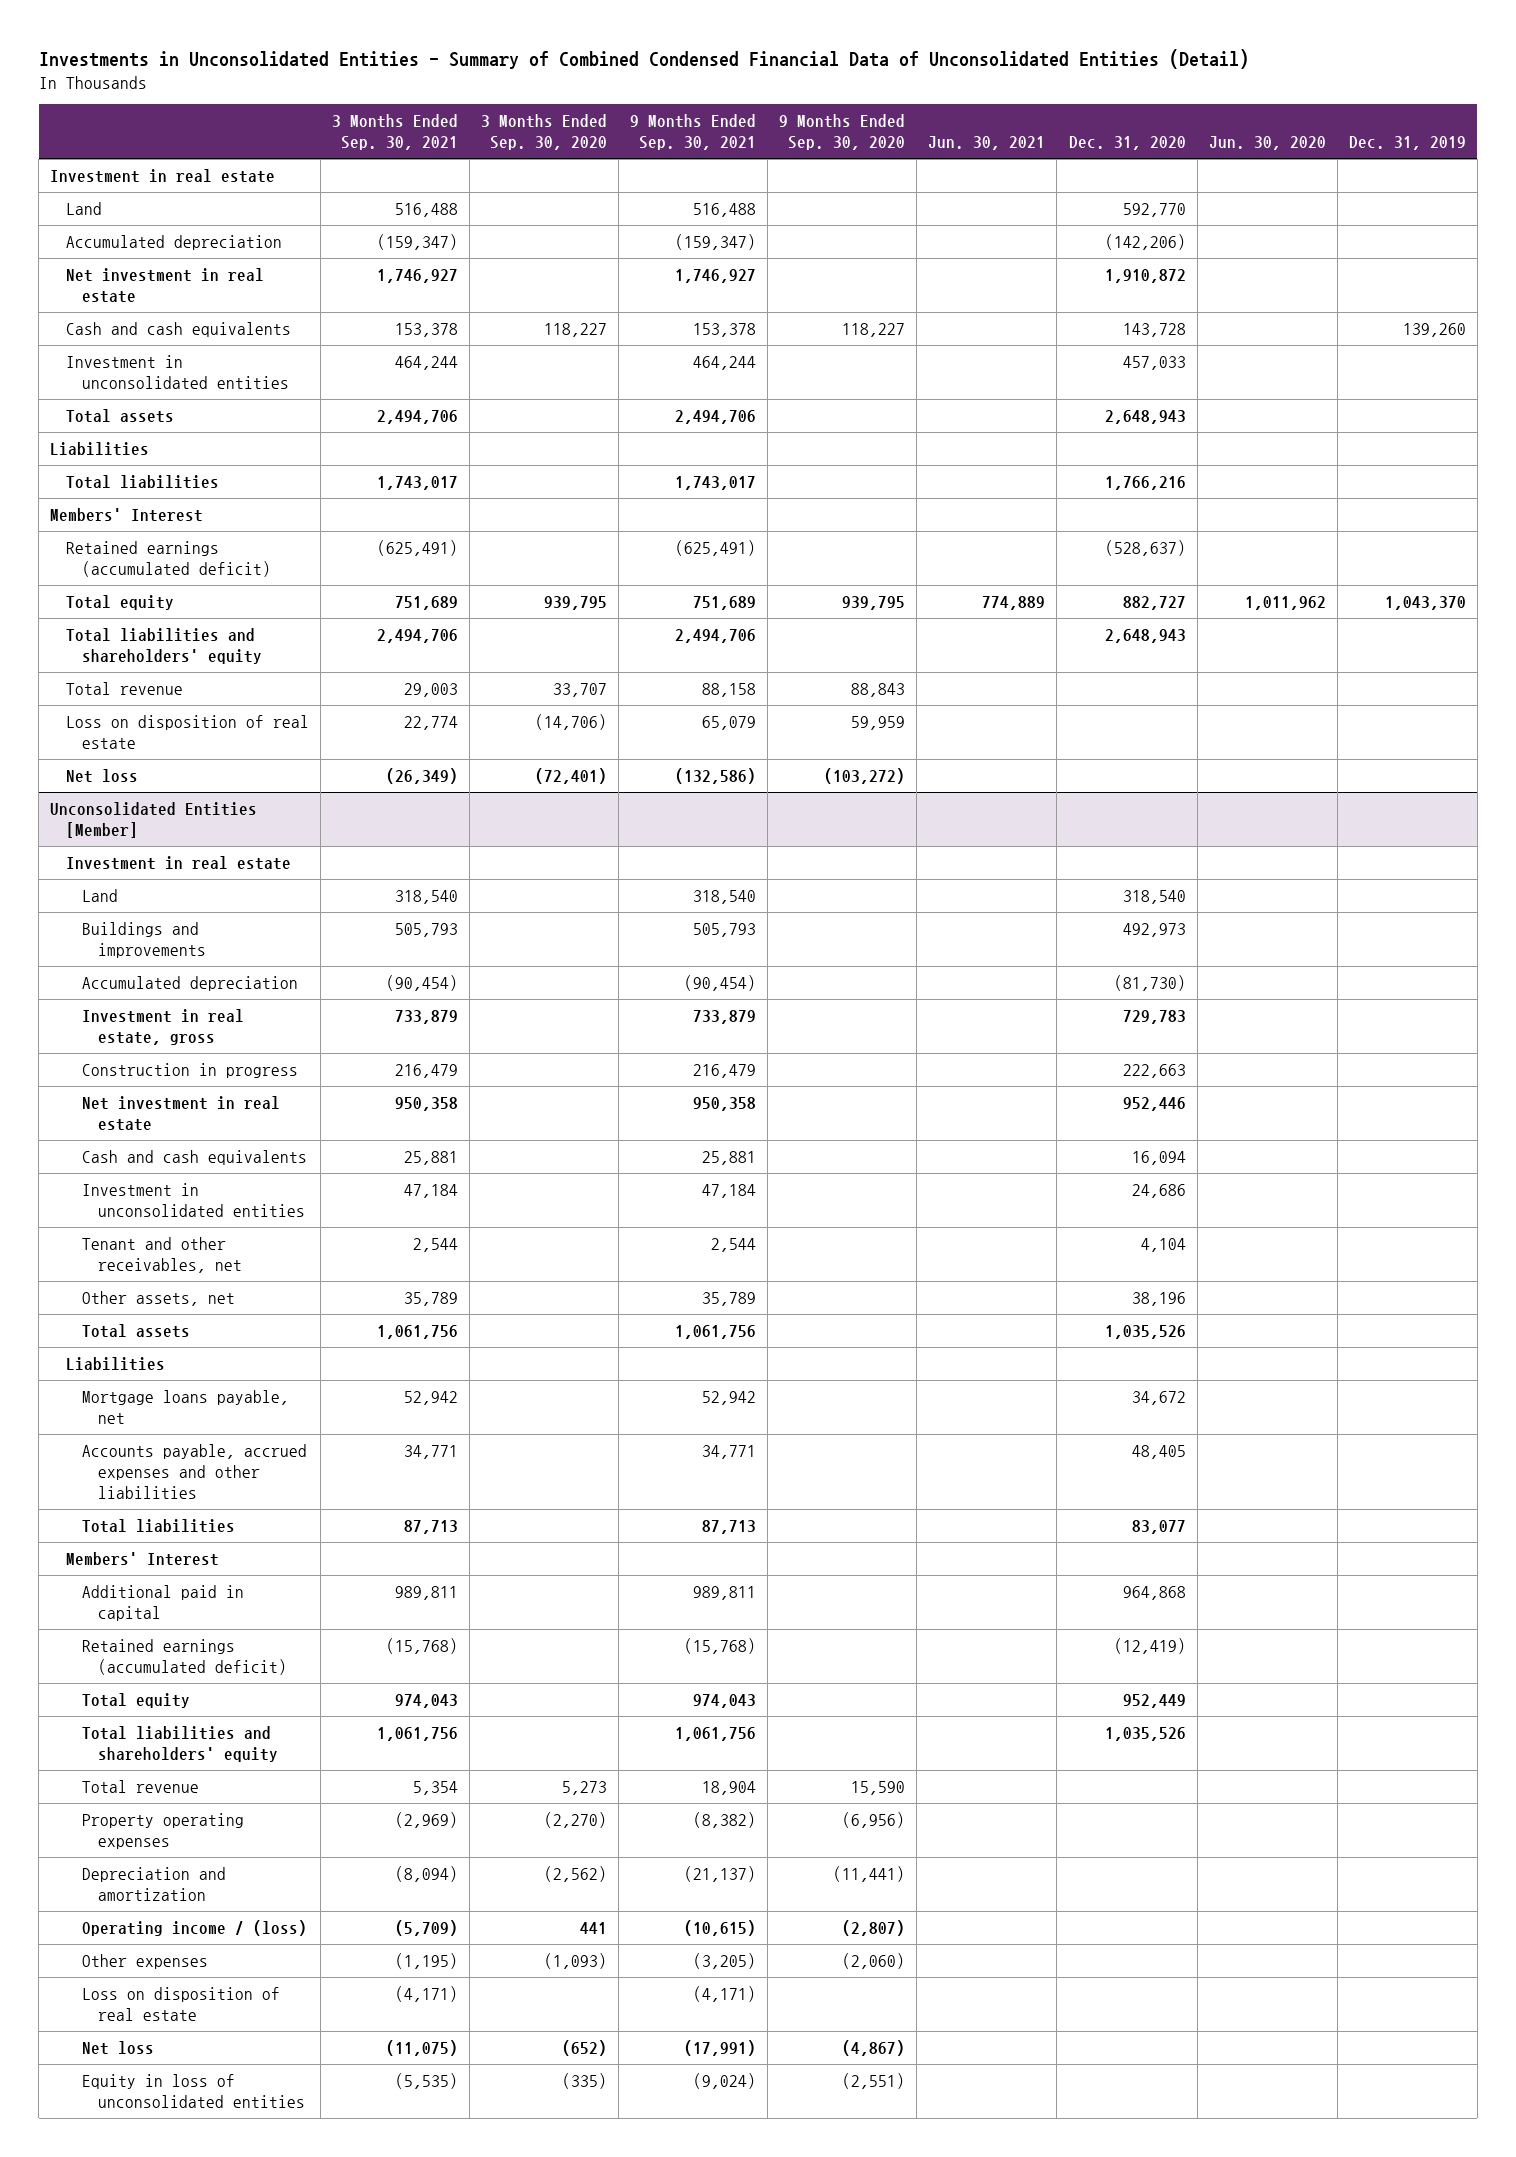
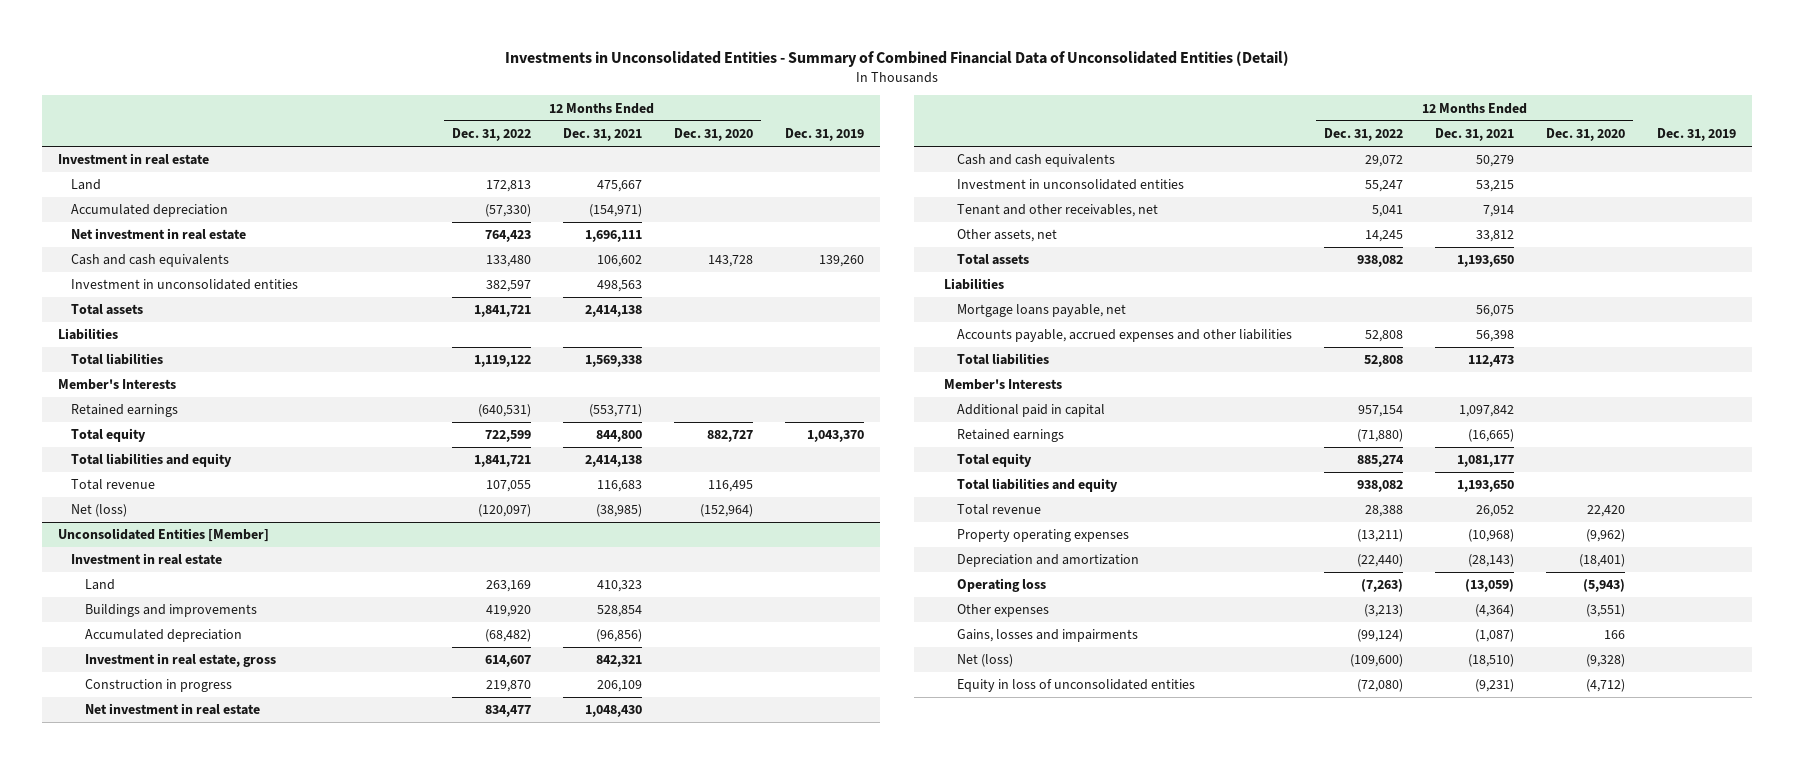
- Investments in Unconsolidated Entities - Summary of Combined Condensed Financial Data of Unconsolidated Entities (Detail)
+ Investments in Unconsolidated Entities - Summary of Combined Financial Data of Unconsolidated Entities (Detail)
- | 3 Months Ended Sep. 30, 2021 | 3 Months Ended Sep. 30, 2020 | 9 Months Ended Sep. 30, 2021 | 9 Months Ended Sep. 30, 2020 | Jun. 30, 2021 | Dec. 31, 2020 | Jun. 30, 2020 | Dec. 31, 2019
+ | 12 Months Ended Dec. 31, 2022 | 12 Months Ended Dec. 31, 2021 | 12 Months Ended Dec. 31, 2020 | Dec. 31, 2019
- Members' Interest
- Retained earnings (accumulated deficit) | (625,491) | | (625,491) | | | (528,637) | |
+ Member's Interests
+ Retained earnings | (640,531) | (553,771) | |
- Total liabilities and shareholders' equity | 2,494,706 | | 2,494,706 | | | 2,648,943 | |
+ Total liabilities and equity | 1,841,721 | 2,414,138 | |
- Loss on disposition of real estate | 22,774 | (14,706) | 65,079 | 59,959 | | | |
- Net loss | (26,349) | (72,401) | (132,586) | (103,272) | | | |
+ Net (loss) | (120,097) | (38,985) | (152,964) |
@ Unconsolidated Entities [Member]
- Members' Interest
+ Member's Interests
- Retained earnings (accumulated deficit) | (15,768) | | (15,768) | | | (12,419) | |
+ Retained earnings | (71,880) | (16,665) | |
- Total liabilities and shareholders' equity | 1,061,756 | | 1,061,756 | | | 1,035,526 | |
+ Total liabilities and equity | 938,082 | 1,193,650 | |
- Operating income / (loss) | (5,709) | 441 | (10,615) | (2,807) | | | |
+ Operating loss | (7,263) | (13,059) | (5,943) |
- Loss on disposition of real estate | (4,171) | | (4,171) | | | | |
- Net loss | (11,075) | (652) | (17,991) | (4,867) | | | |
+ Gains, losses and impairments | (99,124) | (1,087) | 166 |
+ Net (loss) | (109,600) | (18,510) | (9,328) |

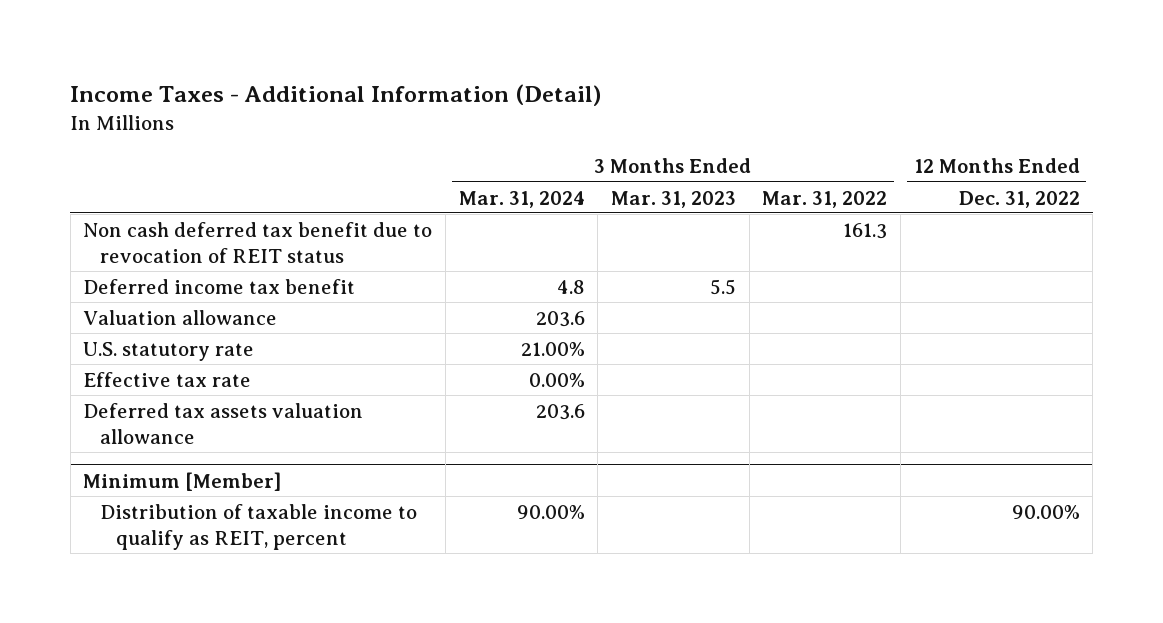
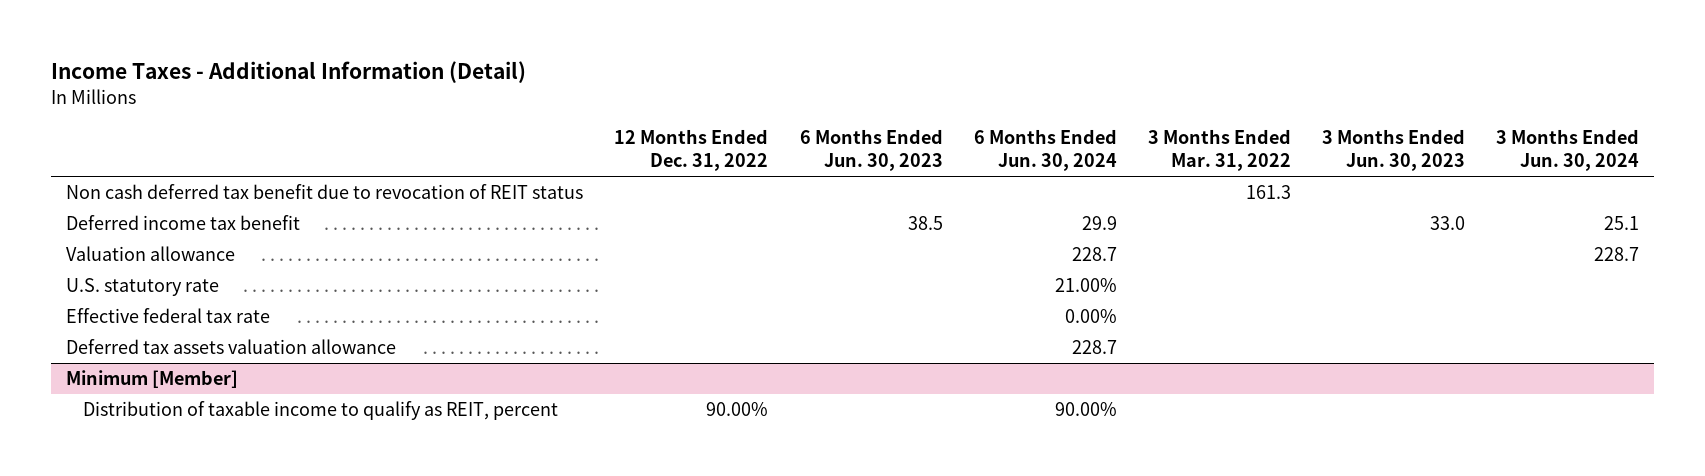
- | 3 Months Ended Mar. 31, 2024 | 3 Months Ended Mar. 31, 2023 | 3 Months Ended Mar. 31, 2022 | 12 Months Ended Dec. 31, 2022
+ | 12 Months Ended Dec. 31, 2022 | 6 Months Ended Jun. 30, 2023 | 6 Months Ended Jun. 30, 2024 | 3 Months Ended Mar. 31, 2022 | 3 Months Ended Jun. 30, 2023 | 3 Months Ended Jun. 30, 2024
- Effective tax rate | 0.00% | | |
+ Effective federal tax rate | | | 0.00% | | |

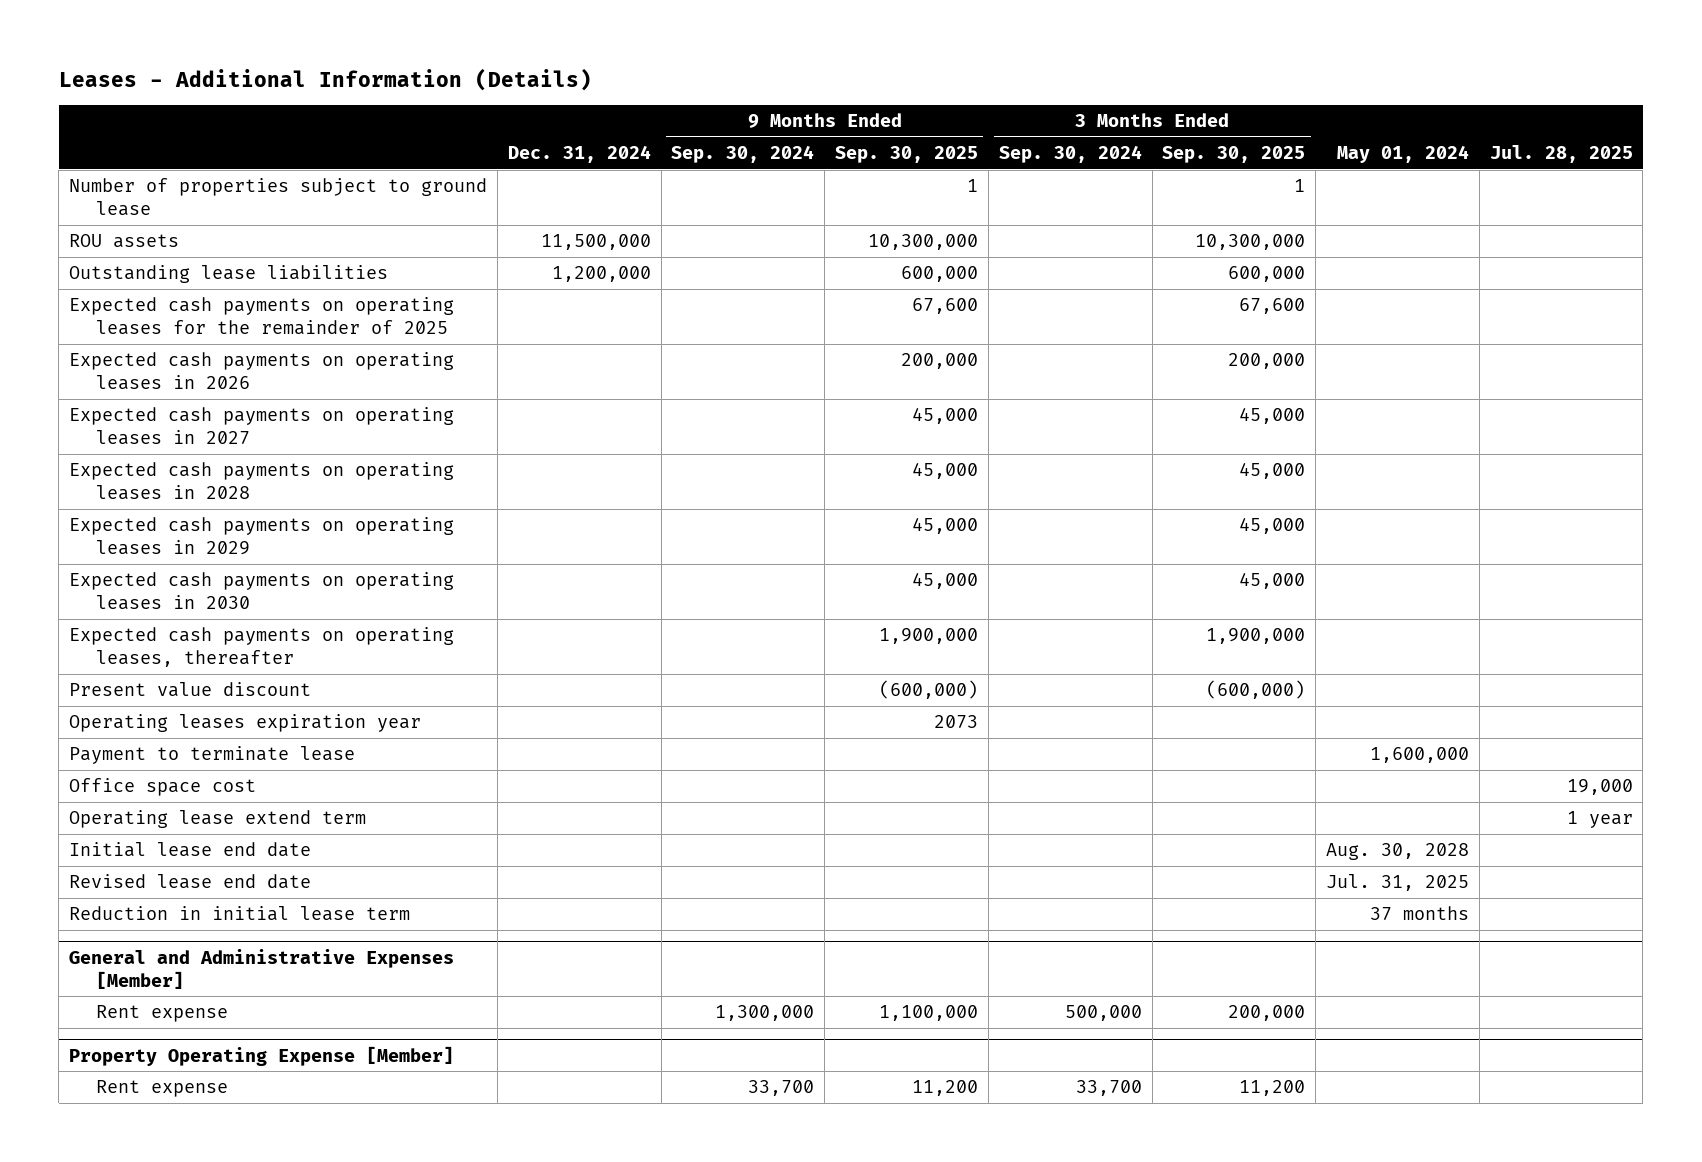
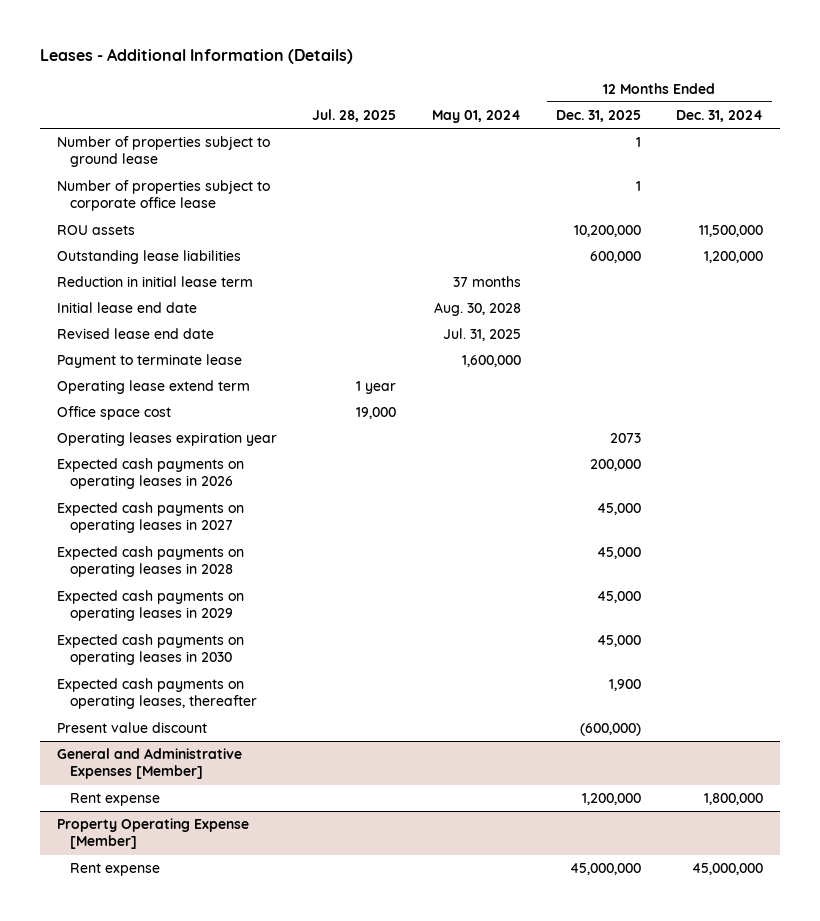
- | Dec. 31, 2024 | 9 Months Ended Sep. 30, 2024 | 9 Months Ended Sep. 30, 2025 | 3 Months Ended Sep. 30, 2024 | 3 Months Ended Sep. 30, 2025 | May 01, 2024 | Jul. 28, 2025
+ | Jul. 28, 2025 | May 01, 2024 | 12 Months Ended Dec. 31, 2025 | 12 Months Ended Dec. 31, 2024
+ Number of properties subject to corporate office lease | | | 1 |
- Expected cash payments on operating leases for the remainder of 2025 | | | 67,600 | | 67,600 | |
moved up: Reduction in initial lease term | | 37 months | |
moved up: Initial lease end date | | Aug. 30, 2028 | |
moved up: Revised lease end date | | Jul. 31, 2025 | |
moved up: Payment to terminate lease | | 1,600,000 | |
moved up: Operating lease extend term | 1 year | | |
moved up: Office space cost | 19,000 | | |
moved up: Operating leases expiration year | | | 2073 |

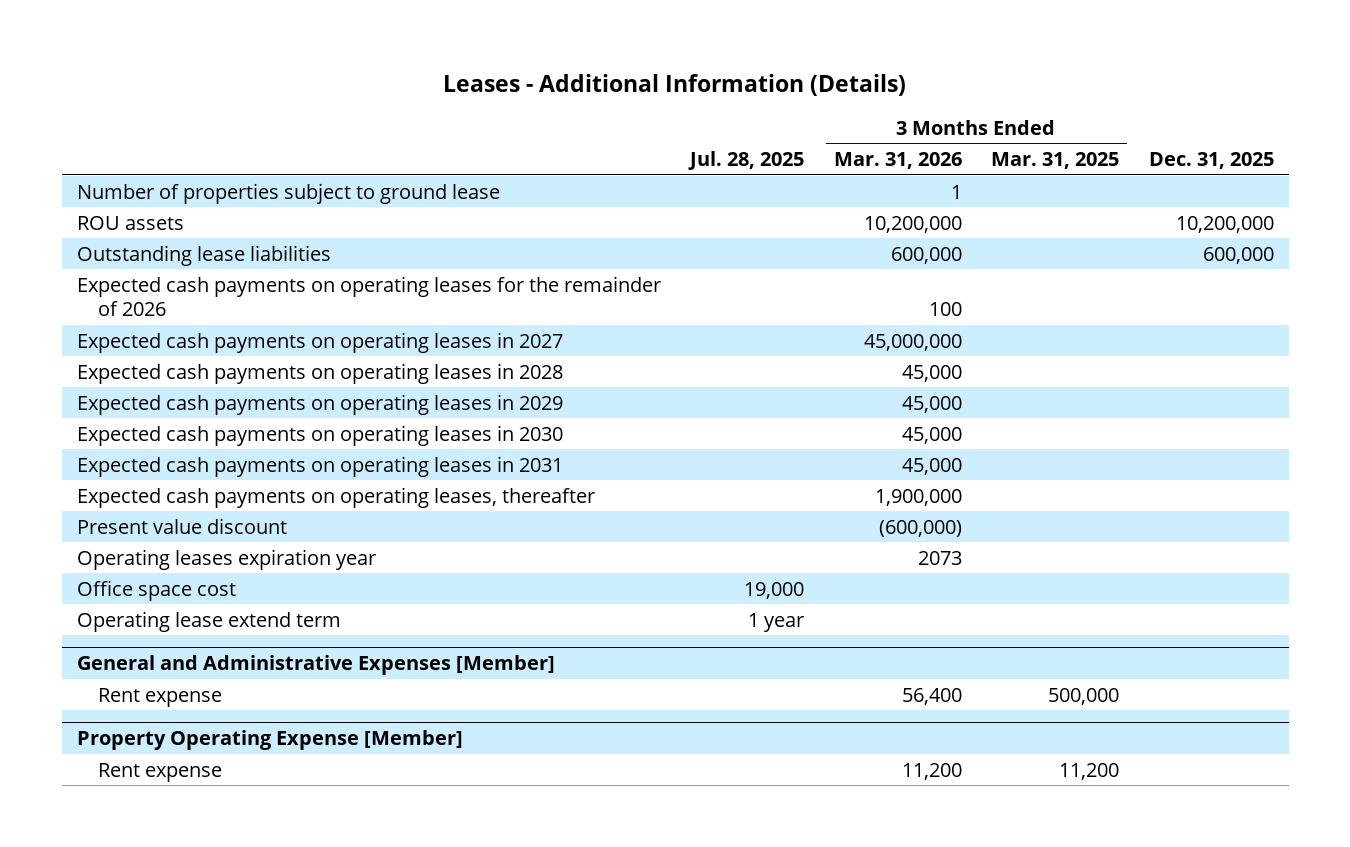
- | Jul. 28, 2025 | May 01, 2024 | 12 Months Ended Dec. 31, 2025 | 12 Months Ended Dec. 31, 2024
+ | Jul. 28, 2025 | 3 Months Ended Mar. 31, 2026 | 3 Months Ended Mar. 31, 2025 | Dec. 31, 2025
- Number of properties subject to corporate office lease | | | 1 |
- Reduction in initial lease term | | 37 months | |
- Initial lease end date | | Aug. 30, 2028 | |
- Revised lease end date | | Jul. 31, 2025 | |
- Payment to terminate lease | | 1,600,000 | |
- Expected cash payments on operating leases in 2026 | | | 200,000 |
+ Expected cash payments on operating leases for the remainder of 2026 | | 100 | |
+ Expected cash payments on operating leases in 2031 | | 45,000 | |
moved down: Operating leases expiration year | | 2073 | |
moved down: Office space cost | 19,000 | | |
moved down: Operating lease extend term | 1 year | | |

